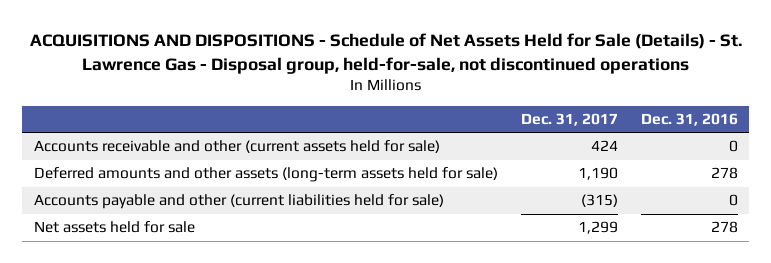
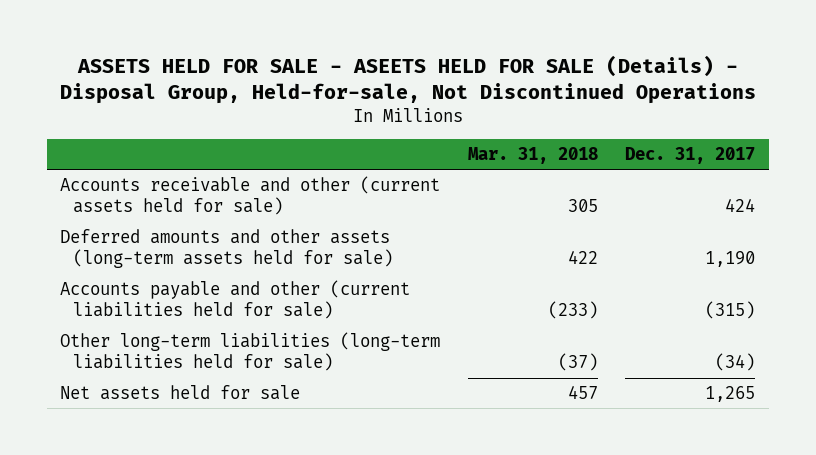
- ACQUISITIONS AND DISPOSITIONS - Schedule of Net Assets Held for Sale (Details) - St. Lawrence Gas - Disposal group, held-for-sale, not discontinued operations
+ ASSETS HELD FOR SALE - ASEETS HELD FOR SALE (Details) - Disposal Group, Held-for-sale, Not Discontinued Operations
- | Dec. 31, 2017 | Dec. 31, 2016
+ | Mar. 31, 2018 | Dec. 31, 2017
- Net assets held for sale | 1,299 | 278
+ Other long-term liabilities (long-term liabilities held for sale) | (37) | (34)
+ Net assets held for sale | 457 | 1,265

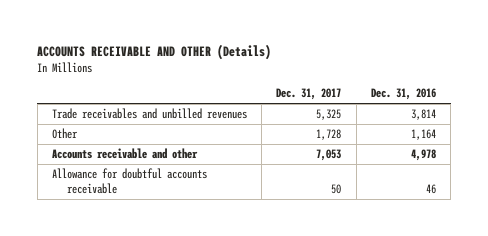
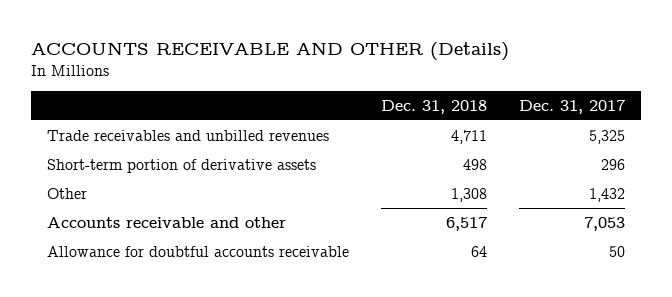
- | Dec. 31, 2017 | Dec. 31, 2016
+ | Dec. 31, 2018 | Dec. 31, 2017
- Other | 1,728 | 1,164
+ Short-term portion of derivative assets | 498 | 296
+ Other | 1,308 | 1,432

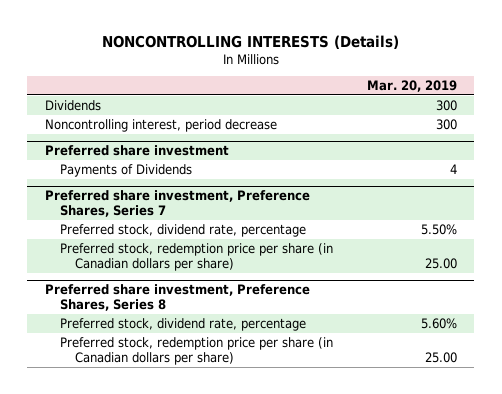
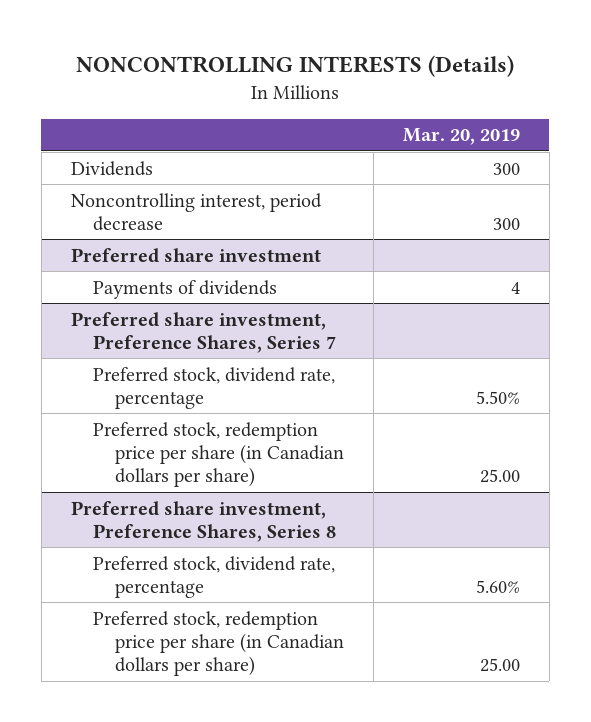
@ Preferred share investment
- Payments of Dividends | 4
+ Payments of dividends | 4

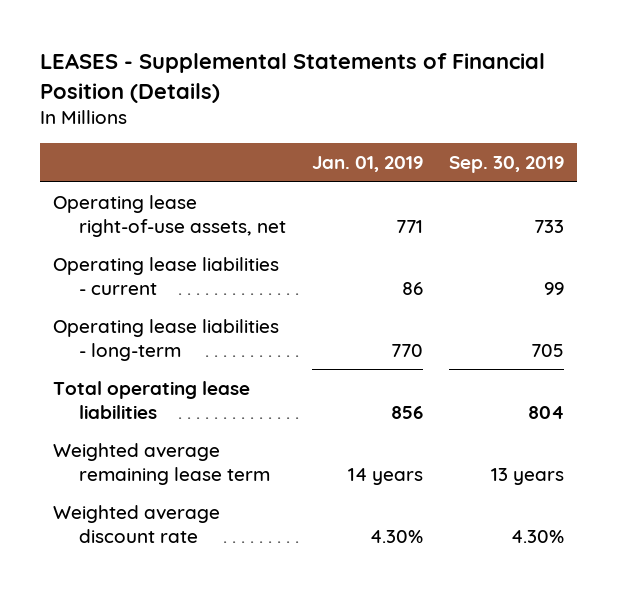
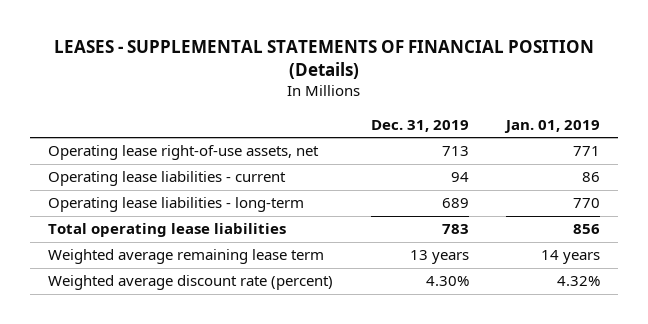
- LEASES - Supplemental Statements of Financial Position (Details)
+ LEASES - SUPPLEMENTAL STATEMENTS OF FINANCIAL POSITION (Details)
- | Jan. 01, 2019 | Sep. 30, 2019
+ | Dec. 31, 2019 | Jan. 01, 2019
- Weighted average discount rate | 4.30% | 4.30%
+ Weighted average discount rate (percent) | 4.30% | 4.32%

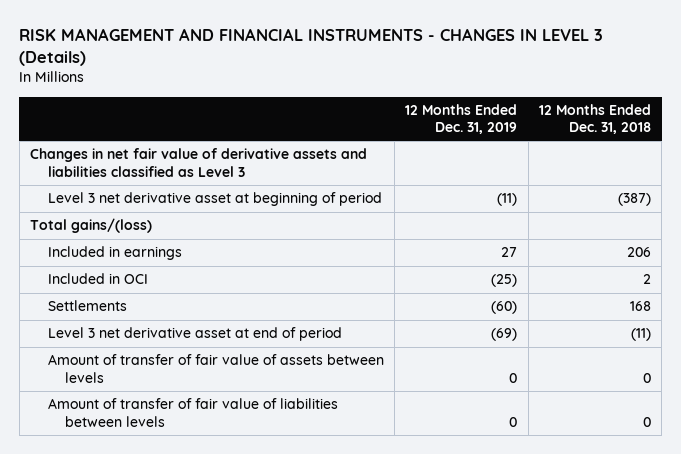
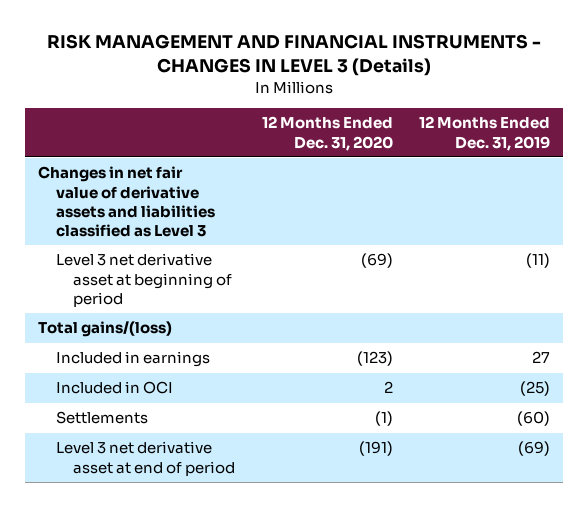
- | 12 Months Ended Dec. 31, 2019 | 12 Months Ended Dec. 31, 2018
+ | 12 Months Ended Dec. 31, 2020 | 12 Months Ended Dec. 31, 2019
- Amount of transfer of fair value of assets between levels | 0 | 0
- Amount of transfer of fair value of liabilities between levels | 0 | 0

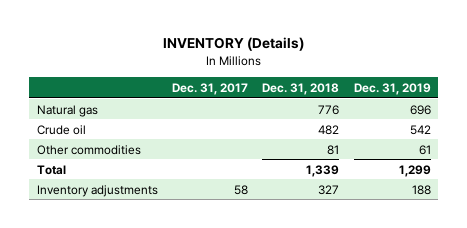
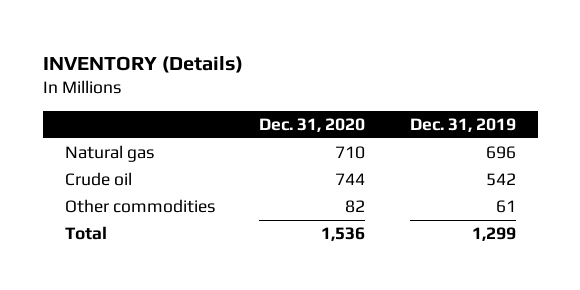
- | Dec. 31, 2017 | Dec. 31, 2018 | Dec. 31, 2019
+ | Dec. 31, 2020 | Dec. 31, 2019
- Inventory adjustments | 58 | 327 | 188

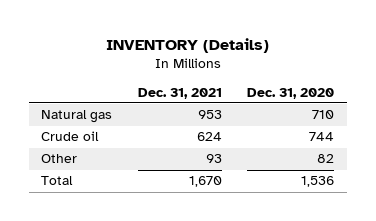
- | Dec. 31, 2020 | Dec. 31, 2019
+ | Dec. 31, 2021 | Dec. 31, 2020
- Other commodities | 82 | 61
+ Other | 93 | 82

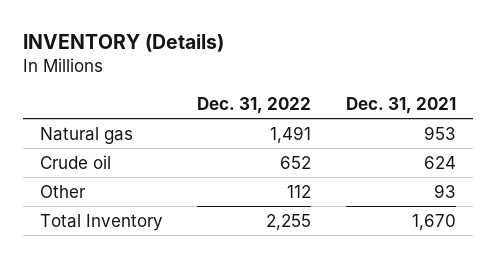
- | Dec. 31, 2021 | Dec. 31, 2020
+ | Dec. 31, 2022 | Dec. 31, 2021
- Total | 1,670 | 1,536
+ Total Inventory | 2,255 | 1,670

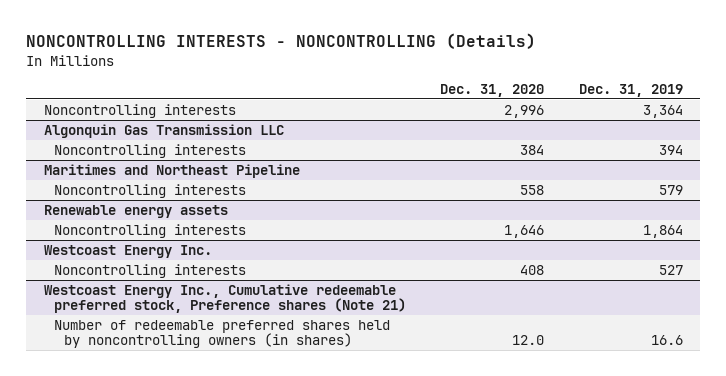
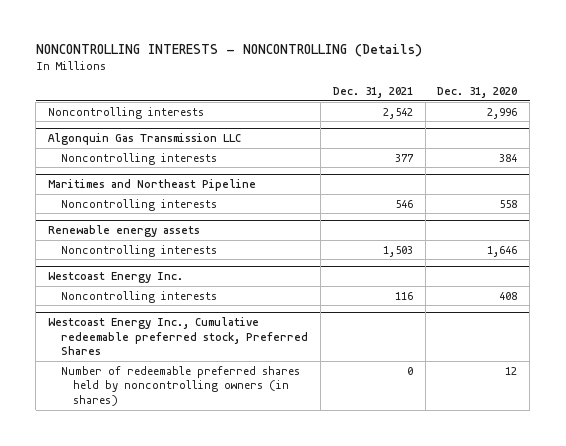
- | Dec. 31, 2020 | Dec. 31, 2019
+ | Dec. 31, 2021 | Dec. 31, 2020
- Westcoast Energy Inc., Cumulative redeemable preferred stock, Preference shares (Note 21)
- Number of redeemable preferred shares held by noncontrolling owners (in shares) | 12.0 | 16.6
+ Westcoast Energy Inc., Cumulative redeemable preferred stock, Preferred Shares
+ Number of redeemable preferred shares held by noncontrolling owners (in shares) | 0 | 12

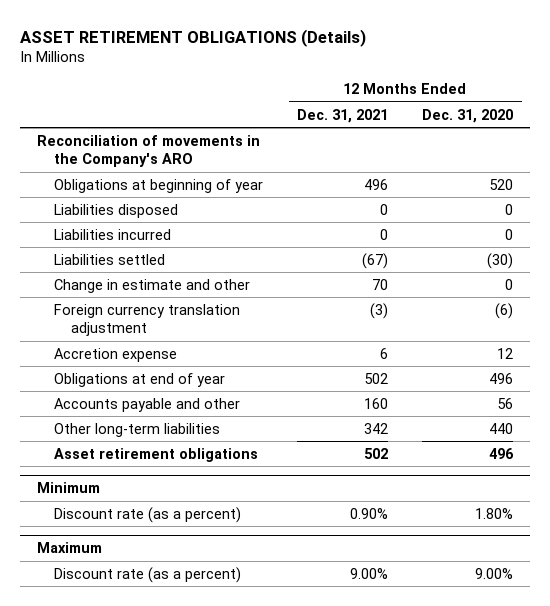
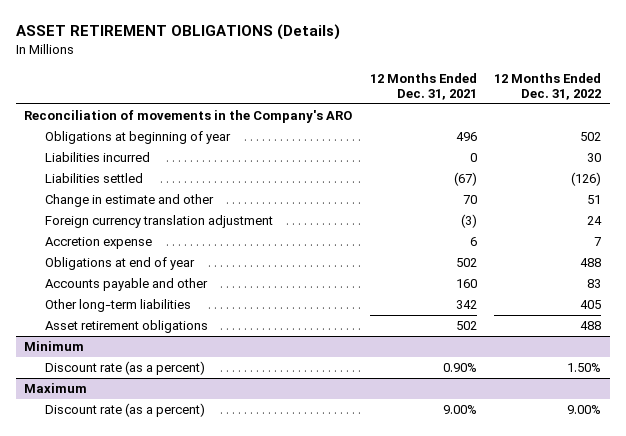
- | 12 Months Ended Dec. 31, 2021 | 12 Months Ended Dec. 31, 2020
+ | 12 Months Ended Dec. 31, 2021 | 12 Months Ended Dec. 31, 2022
- Liabilities disposed | 0 | 0

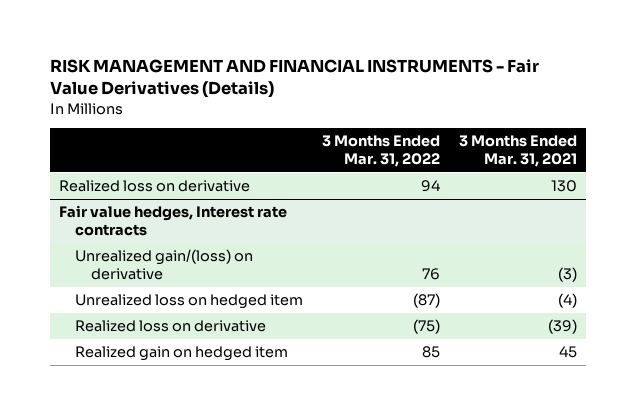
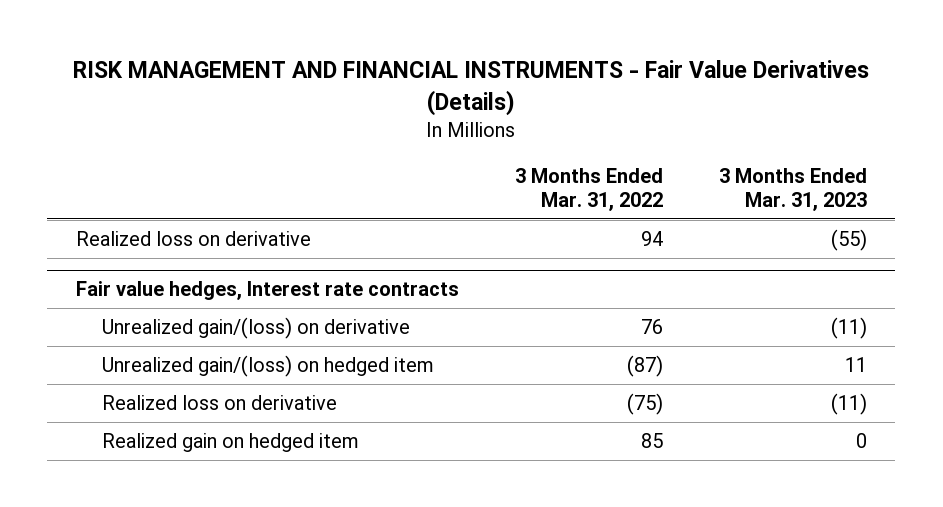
- | 3 Months Ended Mar. 31, 2022 | 3 Months Ended Mar. 31, 2021
+ | 3 Months Ended Mar. 31, 2022 | 3 Months Ended Mar. 31, 2023
@ Fair value hedges, Interest rate contracts
- Unrealized loss on hedged item | (87) | (4)
+ Unrealized gain/(loss) on hedged item | (87) | 11

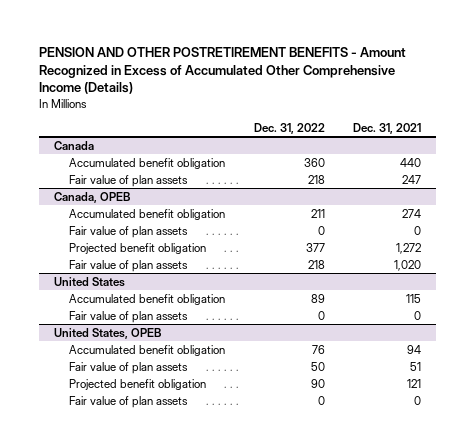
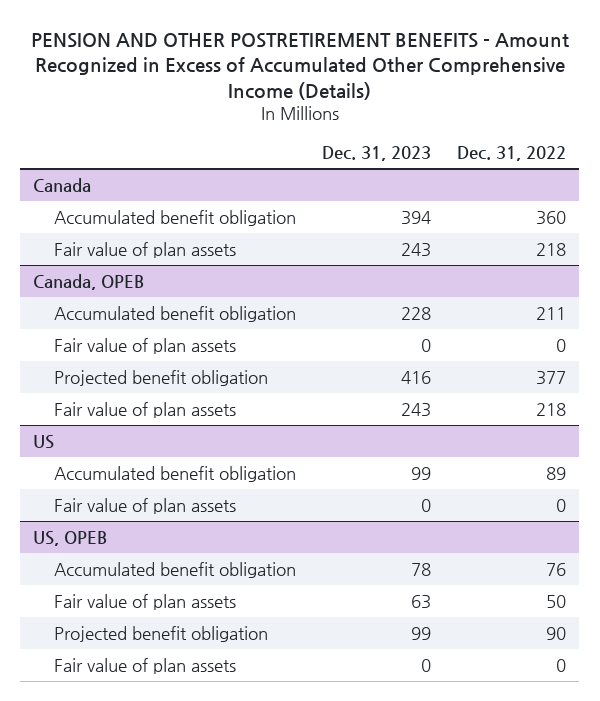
- | Dec. 31, 2022 | Dec. 31, 2021
+ | Dec. 31, 2023 | Dec. 31, 2022
- United States
+ US
- United States, OPEB
+ US, OPEB

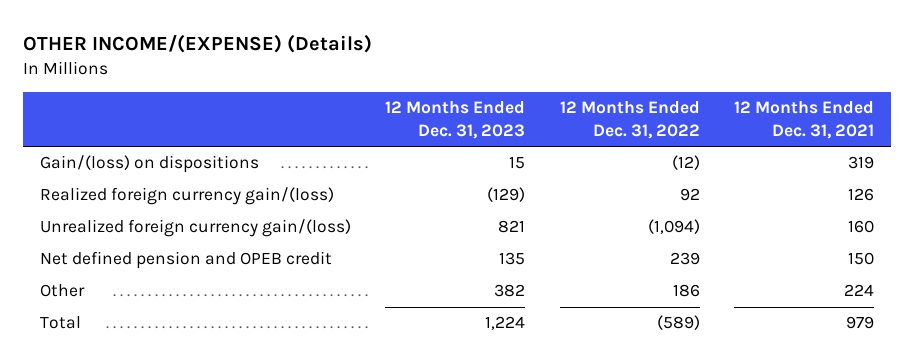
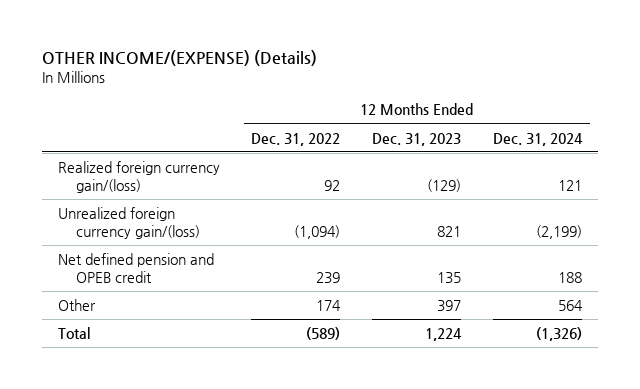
- | 12 Months Ended Dec. 31, 2023 | 12 Months Ended Dec. 31, 2022 | 12 Months Ended Dec. 31, 2021
+ | 12 Months Ended Dec. 31, 2022 | 12 Months Ended Dec. 31, 2023 | 12 Months Ended Dec. 31, 2024
- Gain/(loss) on dispositions | 15 | (12) | 319
- Other | 382 | 186 | 224
+ Other | 174 | 397 | 564

